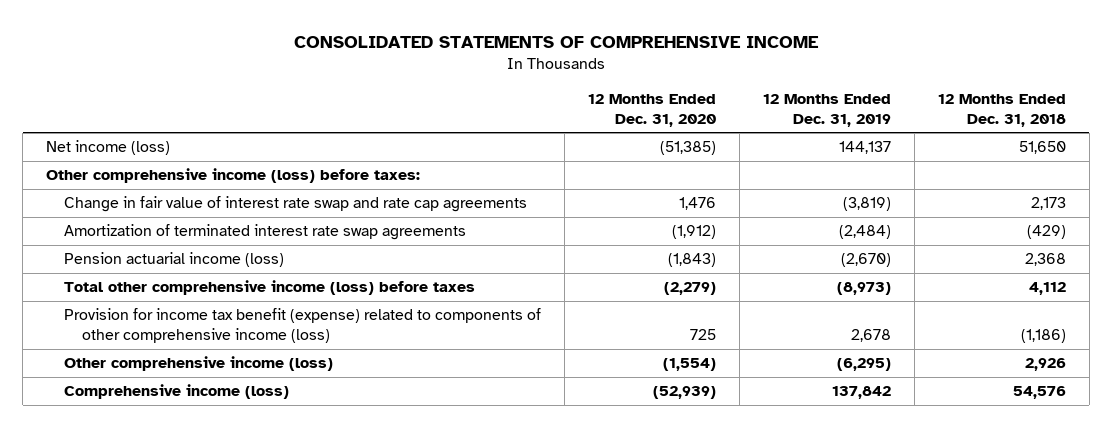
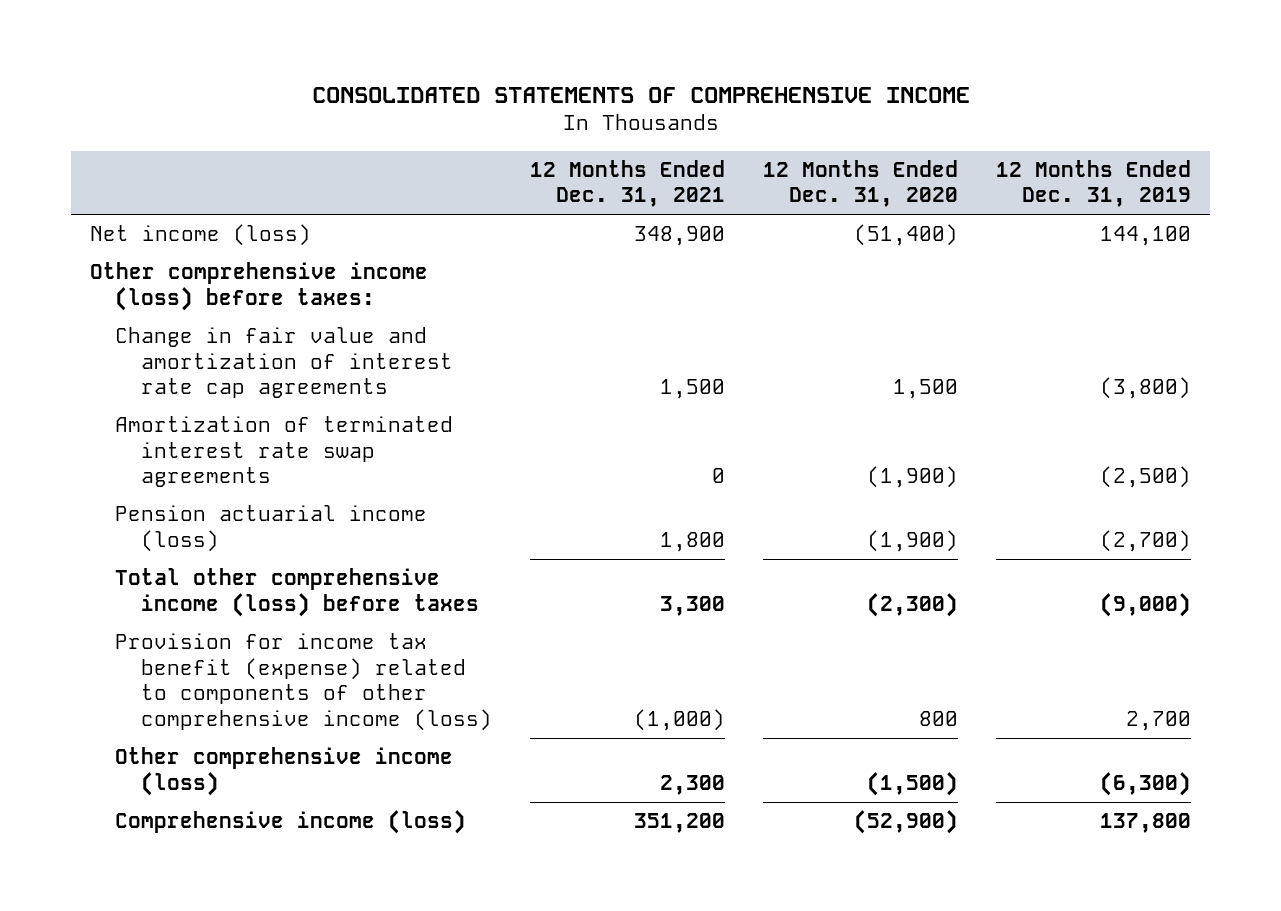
- | 12 Months Ended Dec. 31, 2020 | 12 Months Ended Dec. 31, 2019 | 12 Months Ended Dec. 31, 2018
+ | 12 Months Ended Dec. 31, 2021 | 12 Months Ended Dec. 31, 2020 | 12 Months Ended Dec. 31, 2019
- Net income (loss) | (51,385) | 144,137 | 51,650
+ Net income (loss) | 348,900 | (51,400) | 144,100
- Change in fair value of interest rate swap and rate cap agreements | 1,476 | (3,819) | 2,173
- Amortization of terminated interest rate swap agreements | (1,912) | (2,484) | (429)
- Pension actuarial income (loss) | (1,843) | (2,670) | 2,368
- Total other comprehensive income (loss) before taxes | (2,279) | (8,973) | 4,112
- Provision for income tax benefit (expense) related to components of other comprehensive income (loss) | 725 | 2,678 | (1,186)
- Other comprehensive income (loss) | (1,554) | (6,295) | 2,926
- Comprehensive income (loss) | (52,939) | 137,842 | 54,576
+ Change in fair value and amortization of interest rate cap agreements | 1,500 | 1,500 | (3,800)
+ Amortization of terminated interest rate swap agreements | 0 | (1,900) | (2,500)
+ Pension actuarial income (loss) | 1,800 | (1,900) | (2,700)
+ Total other comprehensive income (loss) before taxes | 3,300 | (2,300) | (9,000)
+ Provision for income tax benefit (expense) related to components of other comprehensive income (loss) | (1,000) | 800 | 2,700
+ Other comprehensive income (loss) | 2,300 | (1,500) | (6,300)
+ Comprehensive income (loss) | 351,200 | (52,900) | 137,800

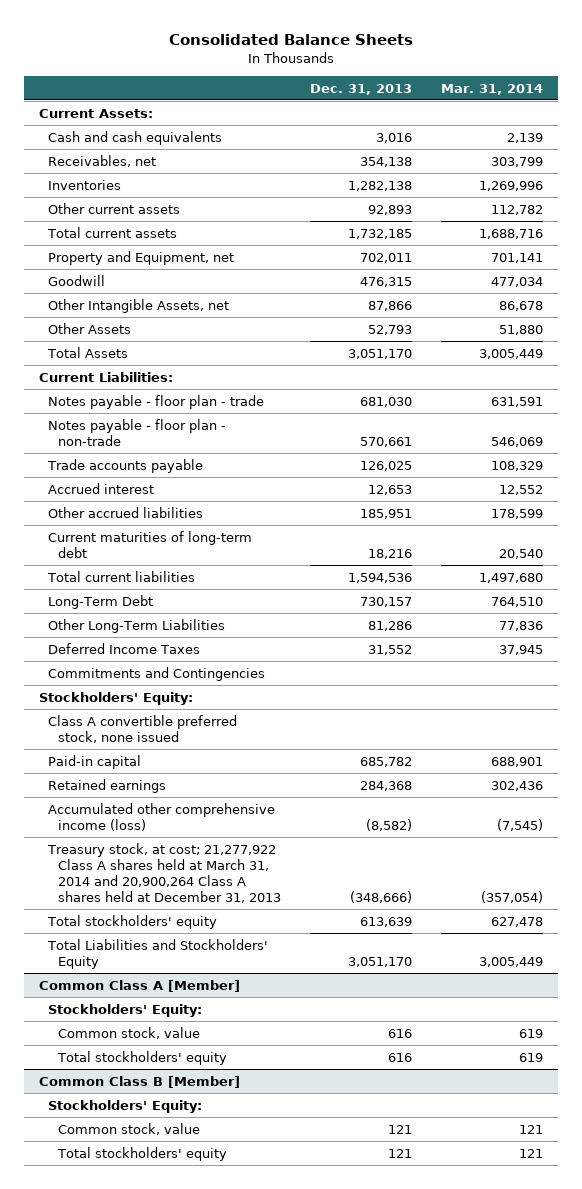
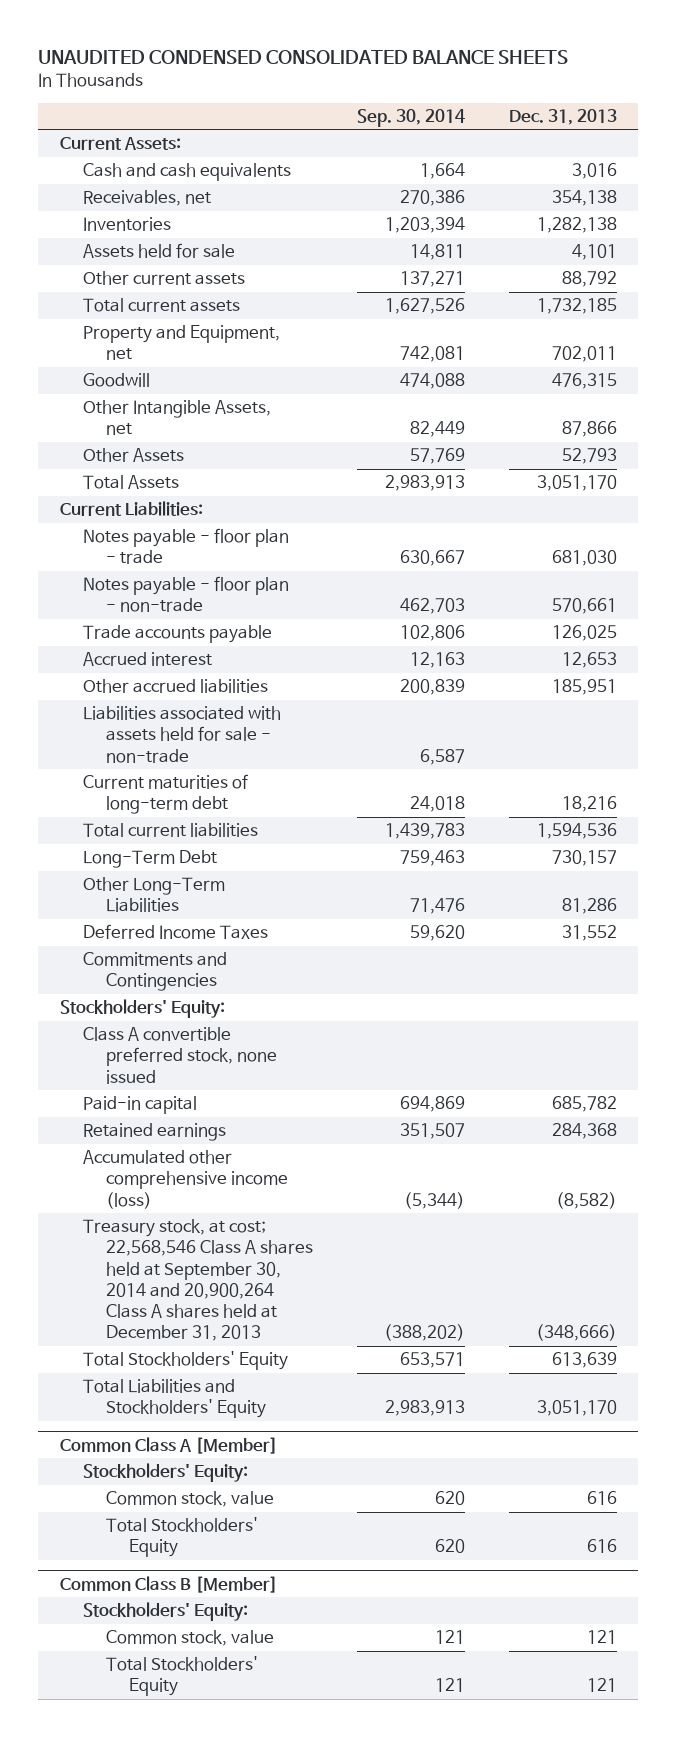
- Consolidated Balance Sheets
+ UNAUDITED CONDENSED CONSOLIDATED BALANCE SHEETS
- | Dec. 31, 2013 | Mar. 31, 2014
+ | Sep. 30, 2014 | Dec. 31, 2013
- Other current assets | 92,893 | 112,782
+ Assets held for sale | 14,811 | 4,101
+ Other current assets | 137,271 | 88,792
+ Liabilities associated with assets held for sale - non-trade | 6,587 |
- Treasury stock, at cost; 21,277,922 Class A shares held at March 31, 2014 and 20,900,264 Class A shares held at December 31, 2013 | (348,666) | (357,054)
- Total stockholders' equity | 613,639 | 627,478
+ Treasury stock, at cost; 22,568,546 Class A shares held at September 30, 2014 and 20,900,264 Class A shares held at December 31, 2013 | (388,202) | (348,666)
+ Total Stockholders' Equity | 653,571 | 613,639
@ Common Class A [Member]
- Total stockholders' equity | 616 | 619
+ Total Stockholders' Equity | 620 | 616
@ Common Class B [Member]
- Total stockholders' equity | 121 | 121
+ Total Stockholders' Equity | 121 | 121

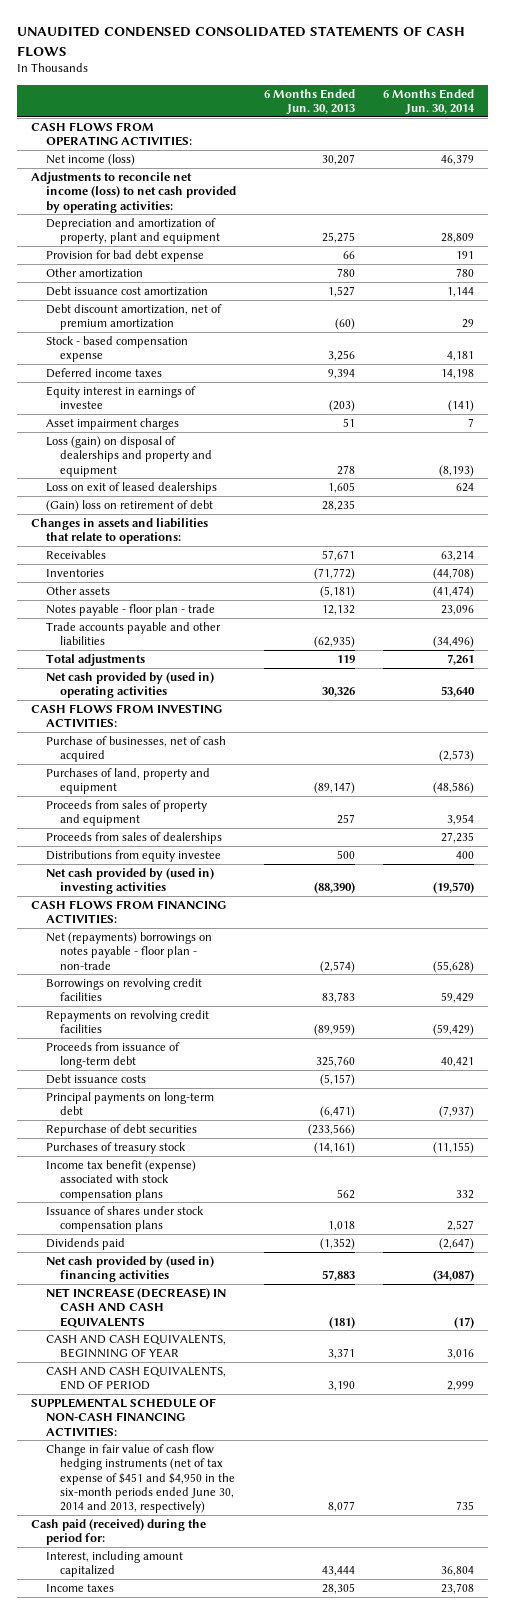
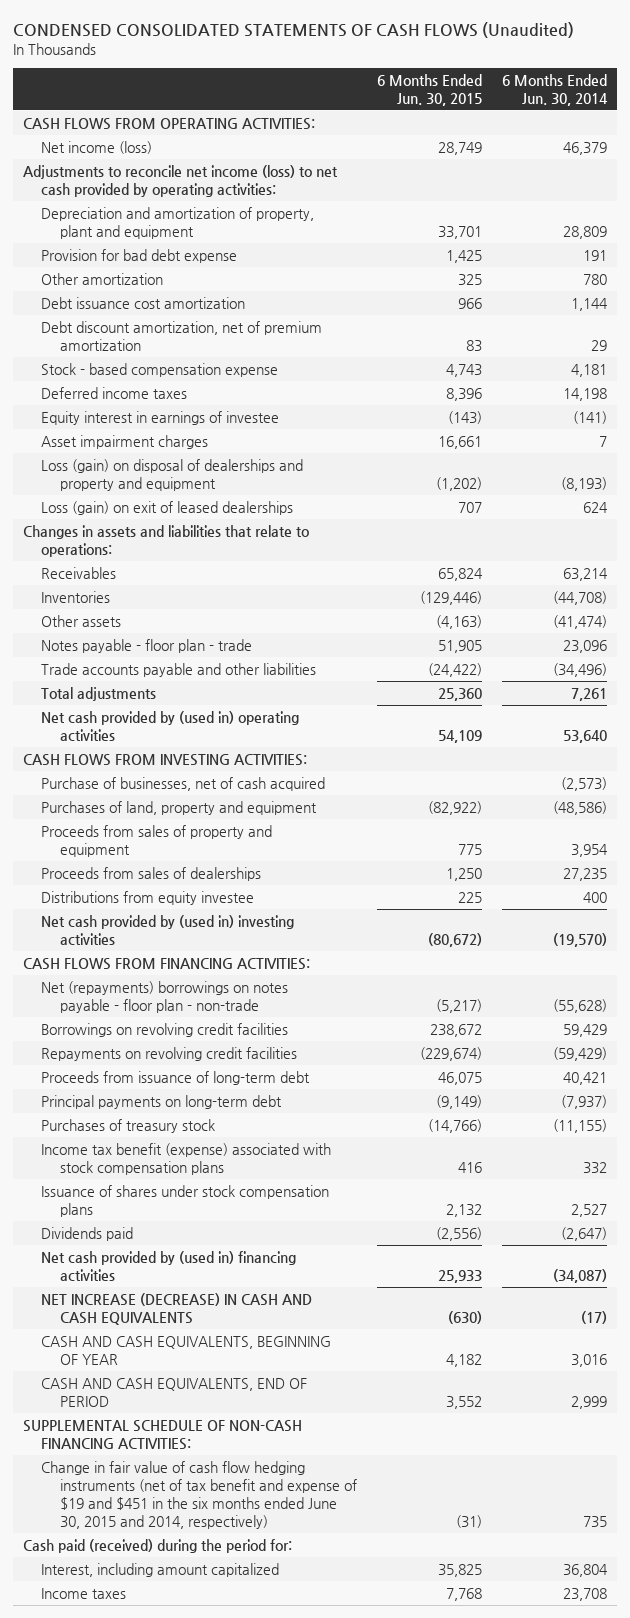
- UNAUDITED CONDENSED CONSOLIDATED STATEMENTS OF CASH FLOWS
+ CONDENSED CONSOLIDATED STATEMENTS OF CASH FLOWS (Unaudited)
- | 6 Months Ended Jun. 30, 2013 | 6 Months Ended Jun. 30, 2014
+ | 6 Months Ended Jun. 30, 2015 | 6 Months Ended Jun. 30, 2014
- Loss on exit of leased dealerships | 1,605 | 624
- (Gain) loss on retirement of debt | 28,235 |
+ Loss (gain) on exit of leased dealerships | 707 | 624
- Debt issuance costs | (5,157) |
- Repurchase of debt securities | (233,566) |
- Change in fair value of cash flow hedging instruments (net of tax expense of $451 and $4,950 in the six-month periods ended June 30, 2014 and 2013, respectively) | 8,077 | 735
+ Change in fair value of cash flow hedging instruments (net of tax benefit and expense of $19 and $451 in the six months ended June 30, 2015 and 2014, respectively) | (31) | 735

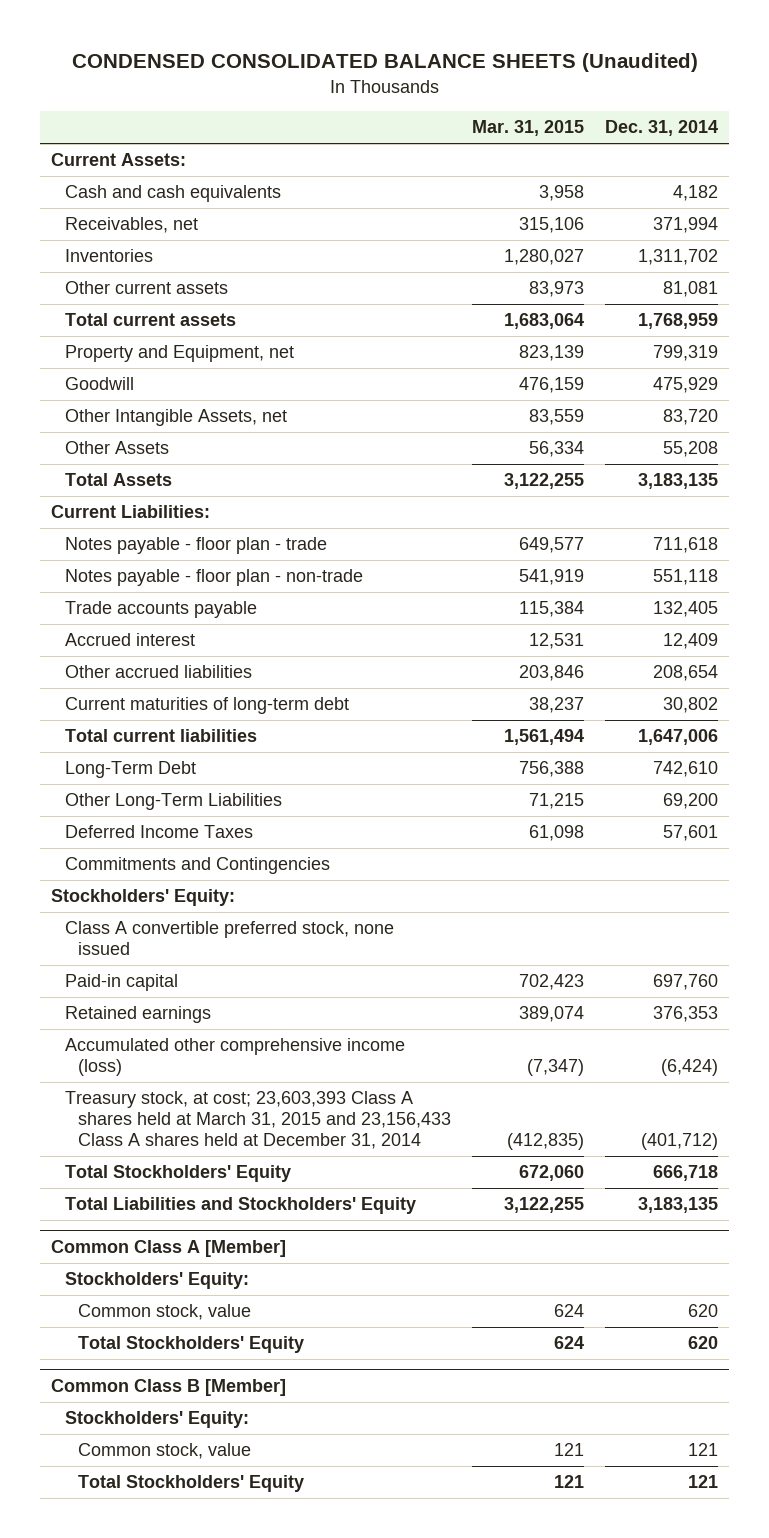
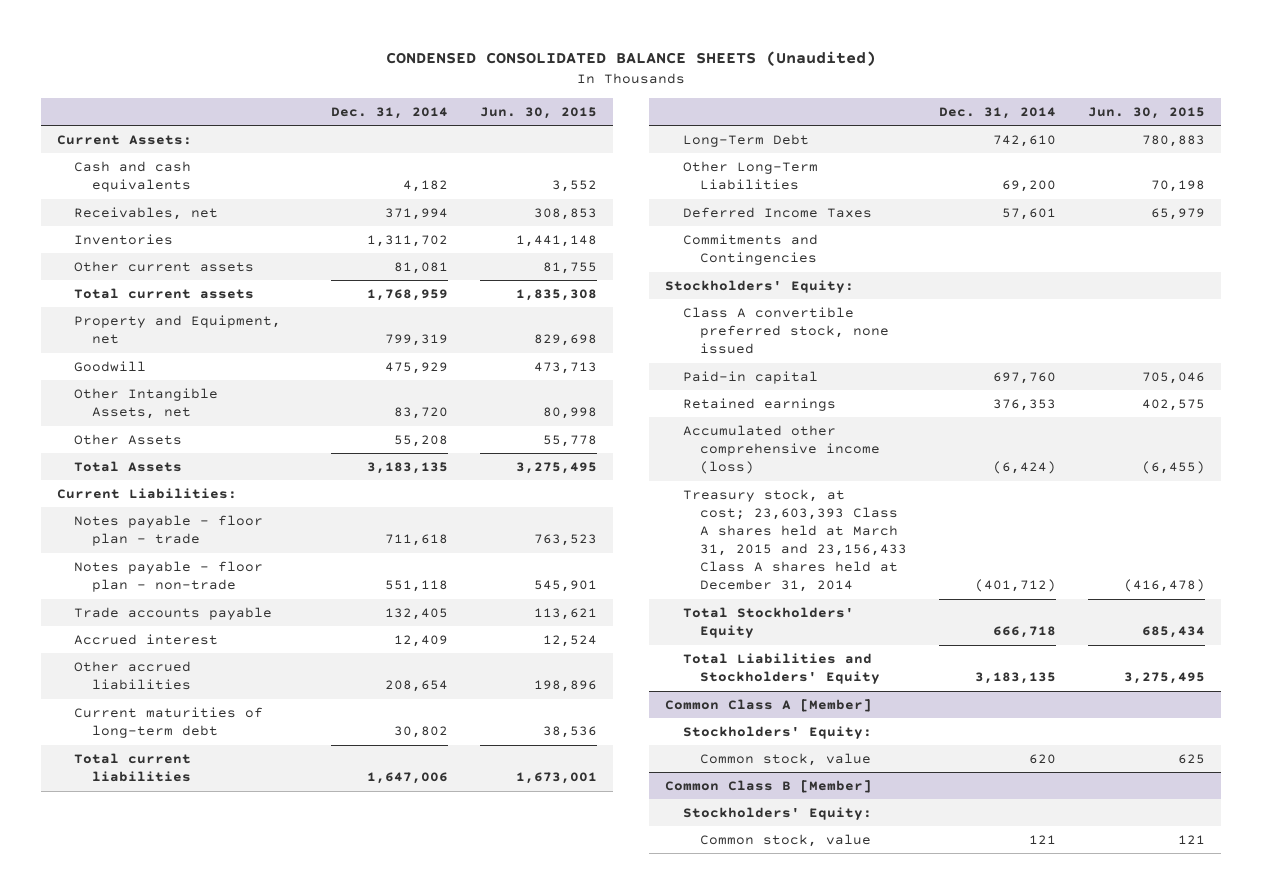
- | Mar. 31, 2015 | Dec. 31, 2014
+ | Dec. 31, 2014 | Jun. 30, 2015
@ Common Class A [Member]
- Total Stockholders' Equity | 624 | 620
@ Common Class B [Member]
- Total Stockholders' Equity | 121 | 121

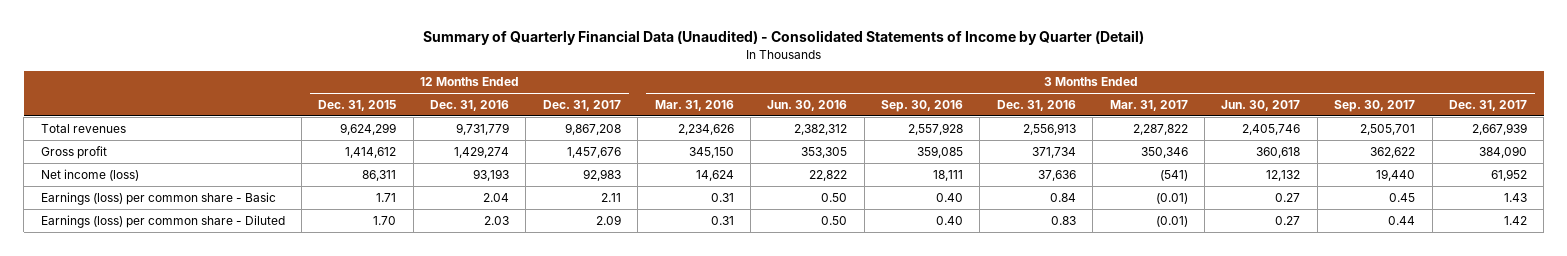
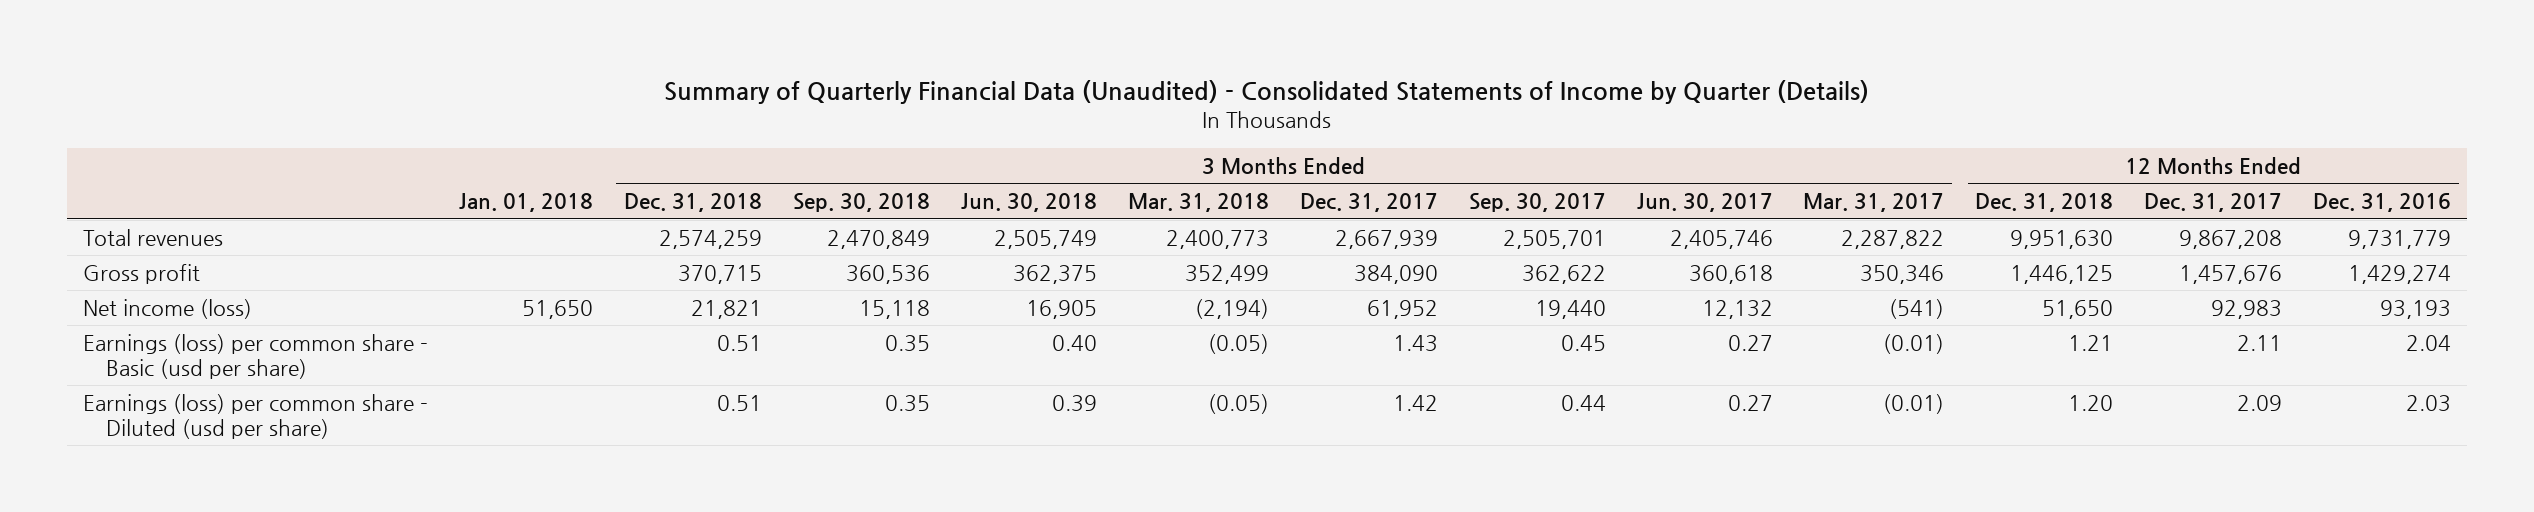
- Summary of Quarterly Financial Data (Unaudited) - Consolidated Statements of Income by Quarter (Detail)
+ Summary of Quarterly Financial Data (Unaudited) - Consolidated Statements of Income by Quarter (Details)
- | 12 Months Ended Dec. 31, 2015 | 12 Months Ended Dec. 31, 2016 | 12 Months Ended Dec. 31, 2017 | 3 Months Ended Mar. 31, 2016 | 3 Months Ended Jun. 30, 2016 | 3 Months Ended Sep. 30, 2016 | 3 Months Ended Dec. 31, 2016 | 3 Months Ended Mar. 31, 2017 | 3 Months Ended Jun. 30, 2017 | 3 Months Ended Sep. 30, 2017 | 3 Months Ended Dec. 31, 2017
+ | Jan. 01, 2018 | 3 Months Ended Dec. 31, 2018 | 3 Months Ended Sep. 30, 2018 | 3 Months Ended Jun. 30, 2018 | 3 Months Ended Mar. 31, 2018 | 3 Months Ended Dec. 31, 2017 | 3 Months Ended Sep. 30, 2017 | 3 Months Ended Jun. 30, 2017 | 3 Months Ended Mar. 31, 2017 | 12 Months Ended Dec. 31, 2018 | 12 Months Ended Dec. 31, 2017 | 12 Months Ended Dec. 31, 2016
- Earnings (loss) per common share - Basic | 1.71 | 2.04 | 2.11 | 0.31 | 0.50 | 0.40 | 0.84 | (0.01) | 0.27 | 0.45 | 1.43
- Earnings (loss) per common share - Diluted | 1.70 | 2.03 | 2.09 | 0.31 | 0.50 | 0.40 | 0.83 | (0.01) | 0.27 | 0.44 | 1.42
+ Earnings (loss) per common share - Basic (usd per share) | | 0.51 | 0.35 | 0.40 | (0.05) | 1.43 | 0.45 | 0.27 | (0.01) | 1.21 | 2.11 | 2.04
+ Earnings (loss) per common share - Diluted (usd per share) | | 0.51 | 0.35 | 0.39 | (0.05) | 1.42 | 0.44 | 0.27 | (0.01) | 1.20 | 2.09 | 2.03

